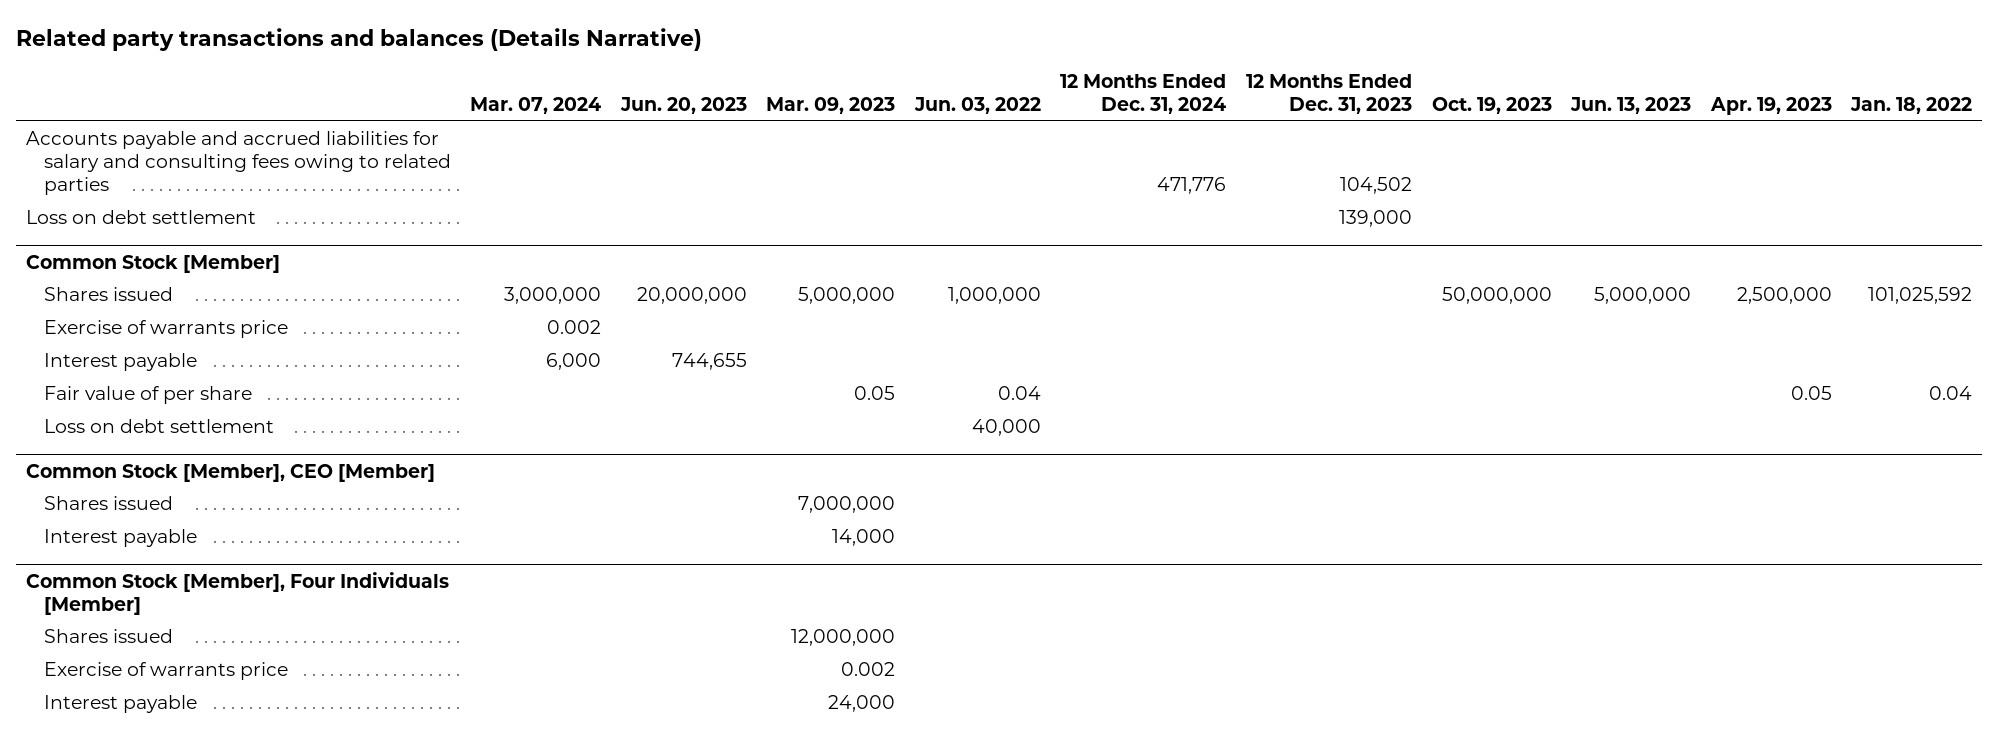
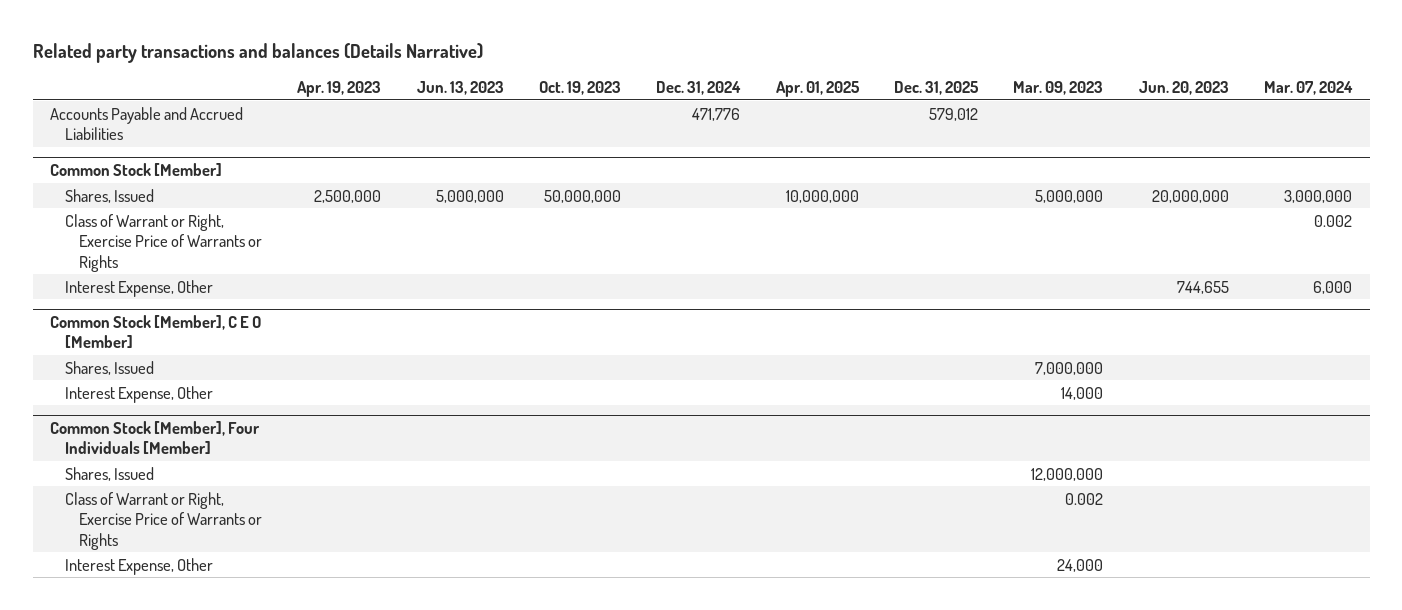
- | Mar. 07, 2024 | Jun. 20, 2023 | Mar. 09, 2023 | Jun. 03, 2022 | 12 Months Ended Dec. 31, 2024 | 12 Months Ended Dec. 31, 2023 | Oct. 19, 2023 | Jun. 13, 2023 | Apr. 19, 2023 | Jan. 18, 2022
+ | Apr. 19, 2023 | Jun. 13, 2023 | Oct. 19, 2023 | Dec. 31, 2024 | Apr. 01, 2025 | Dec. 31, 2025 | Mar. 09, 2023 | Jun. 20, 2023 | Mar. 07, 2024
- Accounts payable and accrued liabilities for salary and consulting fees owing to related parties | | | | | 471,776 | 104,502 | | | |
- Loss on debt settlement | | | | | | 139,000 | | | |
+ Accounts Payable and Accrued Liabilities | | | | 471,776 | | 579,012 | | |
@ Common Stock [Member]
- Shares issued | 3,000,000 | 20,000,000 | 5,000,000 | 1,000,000 | | | 50,000,000 | 5,000,000 | 2,500,000 | 101,025,592
- Exercise of warrants price | 0.002 | | | | | | | | |
- Interest payable | 6,000 | 744,655 | | | | | | | |
- Fair value of per share | | | 0.05 | 0.04 | | | | | 0.05 | 0.04
- Loss on debt settlement | | | | 40,000 | | | | | |
- Common Stock [Member], CEO [Member]
- Shares issued | | | 7,000,000 | | | | | | |
- Interest payable | | | 14,000 | | | | | | |
@ Common Stock [Member]
+ Shares, Issued | 2,500,000 | 5,000,000 | 50,000,000 | | 10,000,000 | | 5,000,000 | 20,000,000 | 3,000,000
+ Class of Warrant or Right, Exercise Price of Warrants or Rights | | | | | | | | | 0.002
+ Interest Expense, Other | | | | | | | | 744,655 | 6,000
+ Common Stock [Member], C E O [Member]
+ Shares, Issued | | | | | | | 7,000,000 | |
+ Interest Expense, Other | | | | | | | 14,000 | |
@ Common Stock [Member], Four Individuals [Member]
- Shares issued | | | 12,000,000 | | | | | | |
- Exercise of warrants price | | | 0.002 | | | | | | |
- Interest payable | | | 24,000 | | | | | | |
+ Shares, Issued | | | | | | | 12,000,000 | |
+ Class of Warrant or Right, Exercise Price of Warrants or Rights | | | | | | | 0.002 | |
+ Interest Expense, Other | | | | | | | 24,000 | |

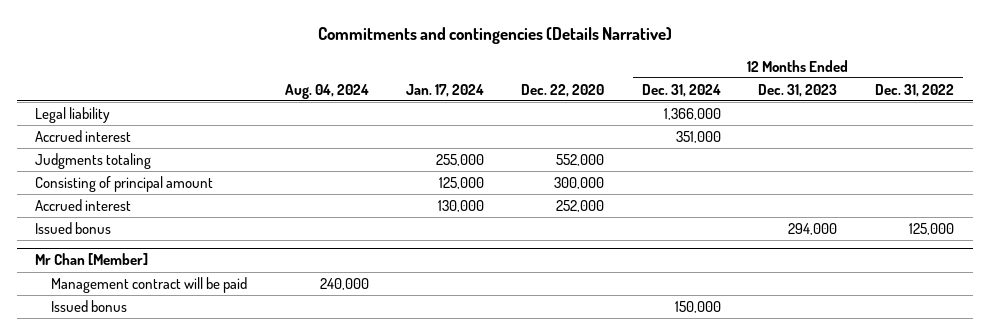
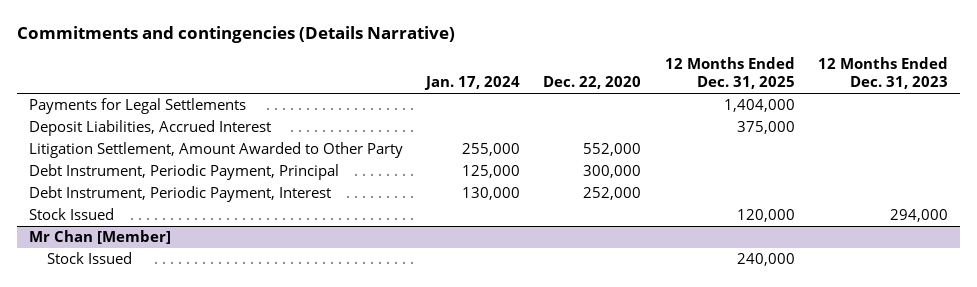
- | Aug. 04, 2024 | Jan. 17, 2024 | Dec. 22, 2020 | 12 Months Ended Dec. 31, 2024 | 12 Months Ended Dec. 31, 2023 | 12 Months Ended Dec. 31, 2022
+ | Jan. 17, 2024 | Dec. 22, 2020 | 12 Months Ended Dec. 31, 2025 | 12 Months Ended Dec. 31, 2023
- Legal liability | | | | 1,366,000 | |
- Accrued interest | | | | 351,000 | |
- Judgments totaling | | 255,000 | 552,000 | | |
- Consisting of principal amount | | 125,000 | 300,000 | | |
- Accrued interest | | 130,000 | 252,000 | | |
- Issued bonus | | | | | 294,000 | 125,000
+ Payments for Legal Settlements | | | 1,404,000 |
+ Deposit Liabilities, Accrued Interest | | | 375,000 |
+ Litigation Settlement, Amount Awarded to Other Party | 255,000 | 552,000 | |
+ Debt Instrument, Periodic Payment, Principal | 125,000 | 300,000 | |
+ Debt Instrument, Periodic Payment, Interest | 130,000 | 252,000 | |
+ Stock Issued | | | 120,000 | 294,000
@ Mr Chan [Member]
- Management contract will be paid | 240,000 | | | | |
- Issued bonus | | | | 150,000 | |
+ Stock Issued | | | 240,000 |

